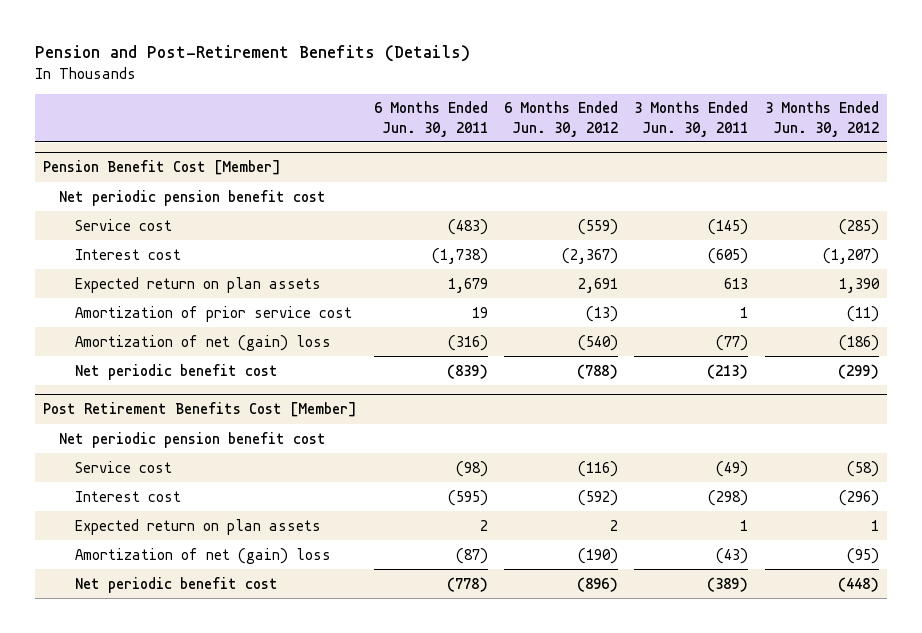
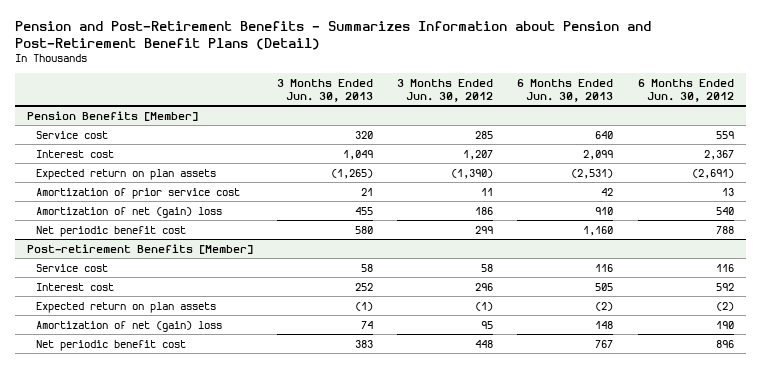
- Pension and Post-Retirement Benefits (Details)
+ Pension and Post-Retirement Benefits - Summarizes Information about Pension and Post-Retirement Benefit Plans (Detail)
- | 6 Months Ended Jun. 30, 2011 | 6 Months Ended Jun. 30, 2012 | 3 Months Ended Jun. 30, 2011 | 3 Months Ended Jun. 30, 2012
+ | 3 Months Ended Jun. 30, 2013 | 3 Months Ended Jun. 30, 2012 | 6 Months Ended Jun. 30, 2013 | 6 Months Ended Jun. 30, 2012
- Pension Benefit Cost [Member]
- Net periodic pension benefit cost
- Service cost | (483) | (559) | (145) | (285)
- Interest cost | (1,738) | (2,367) | (605) | (1,207)
- Expected return on plan assets | 1,679 | 2,691 | 613 | 1,390
- Amortization of prior service cost | 19 | (13) | 1 | (11)
- Amortization of net (gain) loss | (316) | (540) | (77) | (186)
- Net periodic benefit cost | (839) | (788) | (213) | (299)
- Post Retirement Benefits Cost [Member]
- Net periodic pension benefit cost
- Service cost | (98) | (116) | (49) | (58)
- Interest cost | (595) | (592) | (298) | (296)
- Expected return on plan assets | 2 | 2 | 1 | 1
- Amortization of net (gain) loss | (87) | (190) | (43) | (95)
- Net periodic benefit cost | (778) | (896) | (389) | (448)
+ Pension Benefits [Member]
+ Service cost | 320 | 285 | 640 | 559
+ Interest cost | 1,049 | 1,207 | 2,099 | 2,367
+ Expected return on plan assets | (1,265) | (1,390) | (2,531) | (2,691)
+ Amortization of prior service cost | 21 | 11 | 42 | 13
+ Amortization of net (gain) loss | 455 | 186 | 910 | 540
+ Net periodic benefit cost | 580 | 299 | 1,160 | 788
+ Post-retirement Benefits [Member]
+ Service cost | 58 | 58 | 116 | 116
+ Interest cost | 252 | 296 | 505 | 592
+ Expected return on plan assets | (1) | (1) | (2) | (2)
+ Amortization of net (gain) loss | 74 | 95 | 148 | 190
+ Net periodic benefit cost | 383 | 448 | 767 | 896

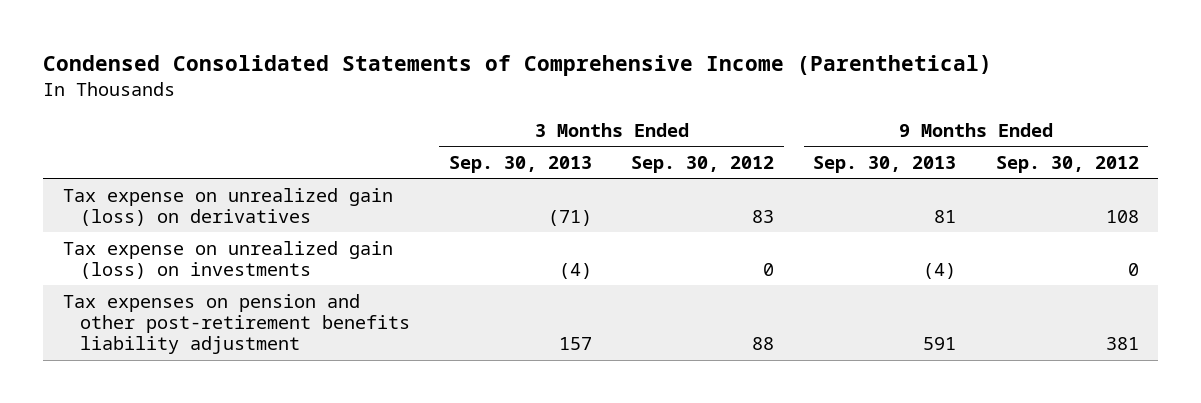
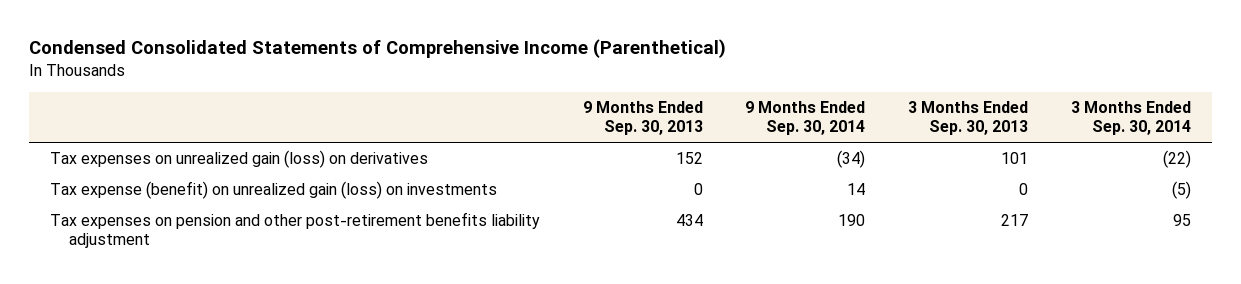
- | 3 Months Ended Sep. 30, 2013 | 3 Months Ended Sep. 30, 2012 | 9 Months Ended Sep. 30, 2013 | 9 Months Ended Sep. 30, 2012
+ | 9 Months Ended Sep. 30, 2013 | 9 Months Ended Sep. 30, 2014 | 3 Months Ended Sep. 30, 2013 | 3 Months Ended Sep. 30, 2014
- Tax expense on unrealized gain (loss) on derivatives | (71) | 83 | 81 | 108
- Tax expense on unrealized gain (loss) on investments | (4) | 0 | (4) | 0
- Tax expenses on pension and other post-retirement benefits liability adjustment | 157 | 88 | 591 | 381
+ Tax expenses on unrealized gain (loss) on derivatives | 152 | (34) | 101 | (22)
+ Tax expense (benefit) on unrealized gain (loss) on investments | 0 | 14 | 0 | (5)
+ Tax expenses on pension and other post-retirement benefits liability adjustment | 434 | 190 | 217 | 95

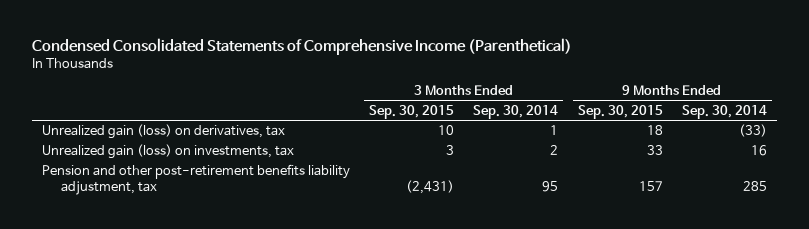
- | 9 Months Ended Sep. 30, 2013 | 9 Months Ended Sep. 30, 2014 | 3 Months Ended Sep. 30, 2013 | 3 Months Ended Sep. 30, 2014
+ | 3 Months Ended Sep. 30, 2015 | 3 Months Ended Sep. 30, 2014 | 9 Months Ended Sep. 30, 2015 | 9 Months Ended Sep. 30, 2014
- Tax expenses on unrealized gain (loss) on derivatives | 152 | (34) | 101 | (22)
- Tax expense (benefit) on unrealized gain (loss) on investments | 0 | 14 | 0 | (5)
- Tax expenses on pension and other post-retirement benefits liability adjustment | 434 | 190 | 217 | 95
+ Unrealized gain (loss) on derivatives, tax | 10 | 1 | 18 | (33)
+ Unrealized gain (loss) on investments, tax | 3 | 2 | 33 | 16
+ Pension and other post-retirement benefits liability adjustment, tax | (2,431) | 95 | 157 | 285

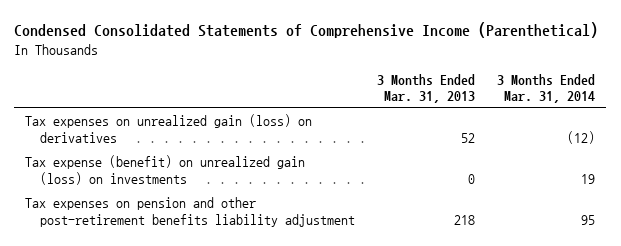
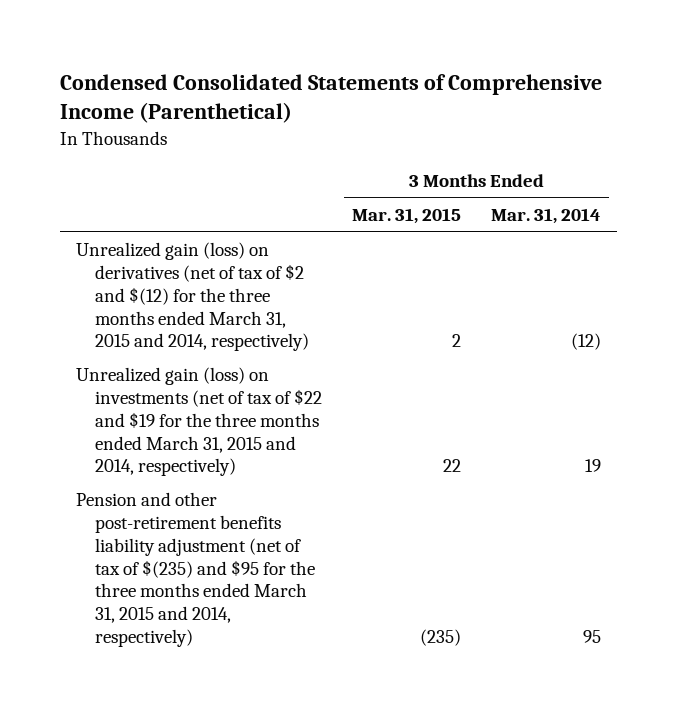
- | 3 Months Ended Mar. 31, 2013 | 3 Months Ended Mar. 31, 2014
+ | 3 Months Ended Mar. 31, 2015 | 3 Months Ended Mar. 31, 2014
- Tax expenses on unrealized gain (loss) on derivatives | 52 | (12)
- Tax expense (benefit) on unrealized gain (loss) on investments | 0 | 19
- Tax expenses on pension and other post-retirement benefits liability adjustment | 218 | 95
+ Unrealized gain (loss) on derivatives (net of tax of $2 and $(12) for the three months ended March 31, 2015 and 2014, respectively) | 2 | (12)
+ Unrealized gain (loss) on investments (net of tax of $22 and $19 for the three months ended March 31, 2015 and 2014, respectively) | 22 | 19
+ Pension and other post-retirement benefits liability adjustment (net of tax of $(235) and $95 for the three months ended March 31, 2015 and 2014, respectively) | (235) | 95

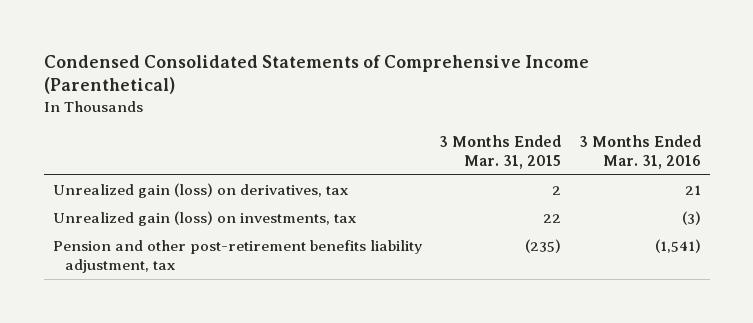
- | 3 Months Ended Mar. 31, 2015 | 3 Months Ended Mar. 31, 2014
+ | 3 Months Ended Mar. 31, 2015 | 3 Months Ended Mar. 31, 2016
- Unrealized gain (loss) on derivatives (net of tax of $2 and $(12) for the three months ended March 31, 2015 and 2014, respectively) | 2 | (12)
- Unrealized gain (loss) on investments (net of tax of $22 and $19 for the three months ended March 31, 2015 and 2014, respectively) | 22 | 19
- Pension and other post-retirement benefits liability adjustment (net of tax of $(235) and $95 for the three months ended March 31, 2015 and 2014, respectively) | (235) | 95
+ Unrealized gain (loss) on derivatives, tax | 2 | 21
+ Unrealized gain (loss) on investments, tax | 22 | (3)
+ Pension and other post-retirement benefits liability adjustment, tax | (235) | (1,541)

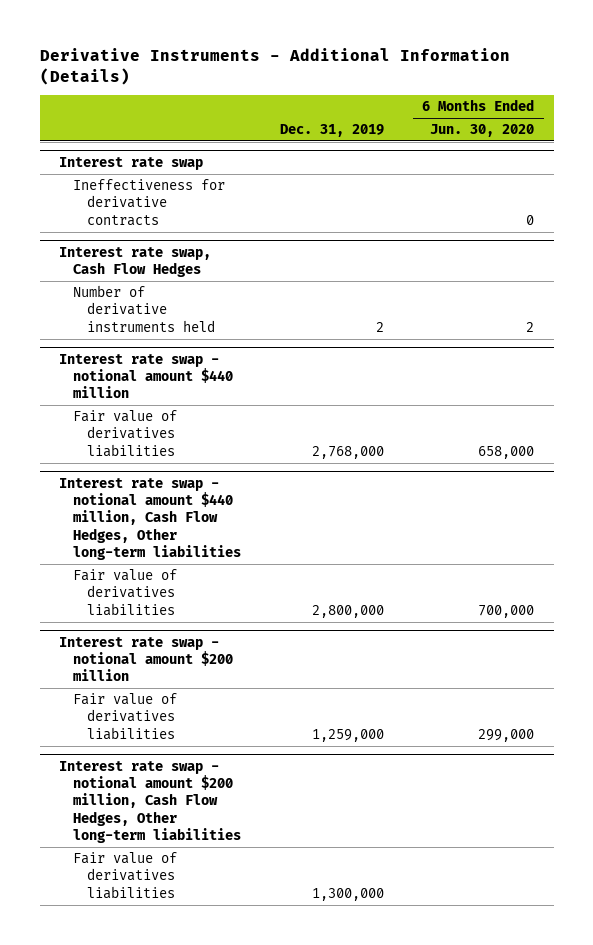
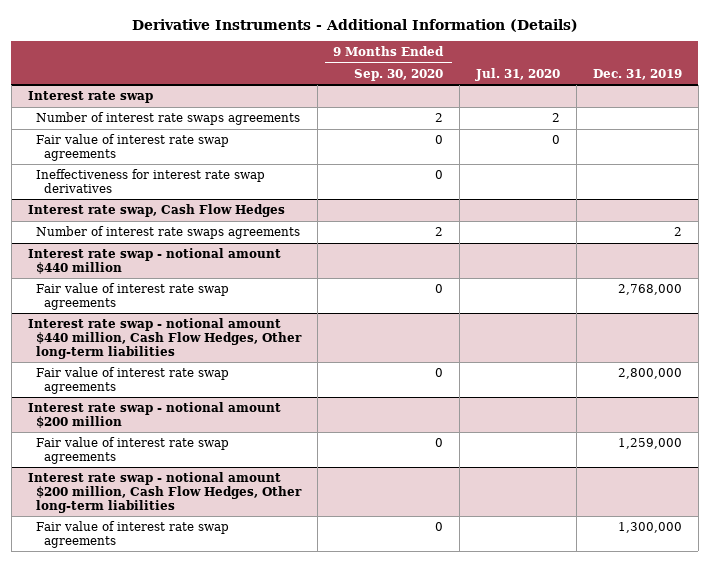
- | Dec. 31, 2019 | 6 Months Ended Jun. 30, 2020
+ | 9 Months Ended Sep. 30, 2020 | Jul. 31, 2020 | Dec. 31, 2019
@ Interest rate swap
- Ineffectiveness for derivative contracts | | 0
+ Number of interest rate swaps agreements | 2 | 2 |
+ Fair value of interest rate swap agreements | 0 | 0 |
+ Ineffectiveness for interest rate swap derivatives | 0 | |
@ Interest rate swap, Cash Flow Hedges
- Number of derivative instruments held | 2 | 2
+ Number of interest rate swaps agreements | 2 | | 2
@ Interest rate swap - notional amount $440 million
- Fair value of derivatives liabilities | 2,768,000 | 658,000
+ Fair value of interest rate swap agreements | 0 | | 2,768,000
@ Interest rate swap - notional amount $440 million, Cash Flow Hedges, Other long-term liabilities
- Fair value of derivatives liabilities | 2,800,000 | 700,000
+ Fair value of interest rate swap agreements | 0 | | 2,800,000
@ Interest rate swap - notional amount $200 million
- Fair value of derivatives liabilities | 1,259,000 | 299,000
+ Fair value of interest rate swap agreements | 0 | | 1,259,000
@ Interest rate swap - notional amount $200 million, Cash Flow Hedges, Other long-term liabilities
- Fair value of derivatives liabilities | 1,300,000 |
+ Fair value of interest rate swap agreements | 0 | | 1,300,000

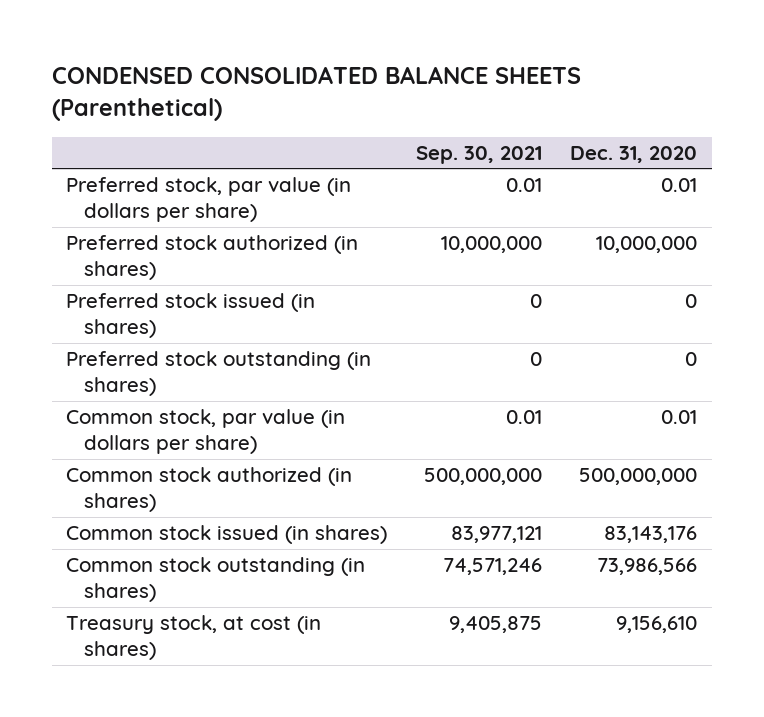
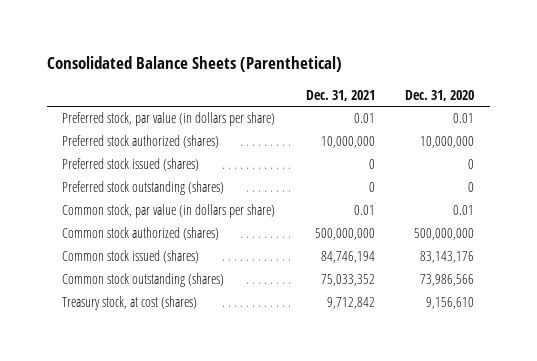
- CONDENSED CONSOLIDATED BALANCE SHEETS (Parenthetical)
+ Consolidated Balance Sheets (Parenthetical)
- | Sep. 30, 2021 | Dec. 31, 2020
+ | Dec. 31, 2021 | Dec. 31, 2020
- Preferred stock authorized (in shares) | 10,000,000 | 10,000,000
- Preferred stock issued (in shares) | 0 | 0
- Preferred stock outstanding (in shares) | 0 | 0
+ Preferred stock authorized (shares) | 10,000,000 | 10,000,000
+ Preferred stock issued (shares) | 0 | 0
+ Preferred stock outstanding (shares) | 0 | 0
- Common stock authorized (in shares) | 500,000,000 | 500,000,000
- Common stock issued (in shares) | 83,977,121 | 83,143,176
- Common stock outstanding (in shares) | 74,571,246 | 73,986,566
- Treasury stock, at cost (in shares) | 9,405,875 | 9,156,610
+ Common stock authorized (shares) | 500,000,000 | 500,000,000
+ Common stock issued (shares) | 84,746,194 | 83,143,176
+ Common stock outstanding (shares) | 75,033,352 | 73,986,566
+ Treasury stock, at cost (shares) | 9,712,842 | 9,156,610

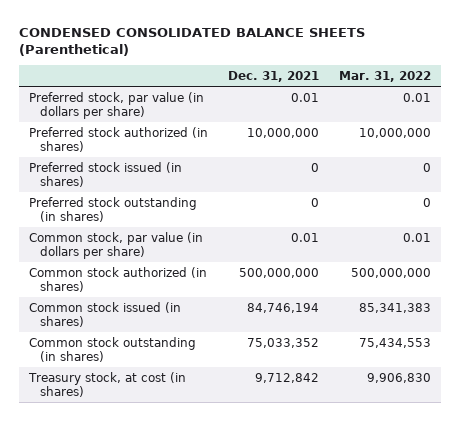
- Consolidated Balance Sheets (Parenthetical)
+ CONDENSED CONSOLIDATED BALANCE SHEETS (Parenthetical)
- | Dec. 31, 2021 | Dec. 31, 2020
+ | Dec. 31, 2021 | Mar. 31, 2022
- Preferred stock authorized (shares) | 10,000,000 | 10,000,000
- Preferred stock issued (shares) | 0 | 0
- Preferred stock outstanding (shares) | 0 | 0
+ Preferred stock authorized (in shares) | 10,000,000 | 10,000,000
+ Preferred stock issued (in shares) | 0 | 0
+ Preferred stock outstanding (in shares) | 0 | 0
- Common stock authorized (shares) | 500,000,000 | 500,000,000
- Common stock issued (shares) | 84,746,194 | 83,143,176
- Common stock outstanding (shares) | 75,033,352 | 73,986,566
- Treasury stock, at cost (shares) | 9,712,842 | 9,156,610
+ Common stock authorized (in shares) | 500,000,000 | 500,000,000
+ Common stock issued (in shares) | 84,746,194 | 85,341,383
+ Common stock outstanding (in shares) | 75,033,352 | 75,434,553
+ Treasury stock, at cost (in shares) | 9,712,842 | 9,906,830

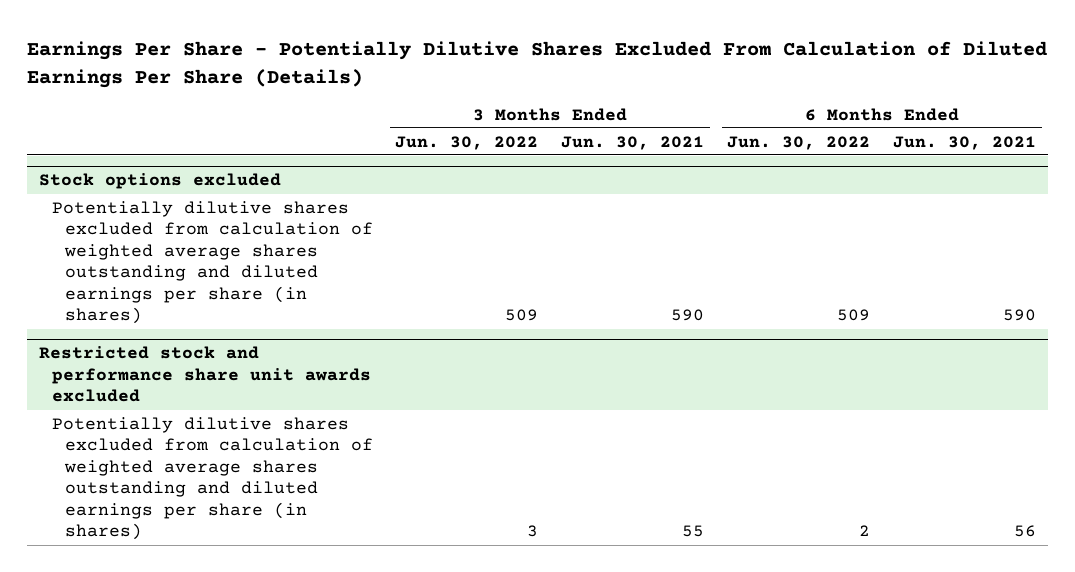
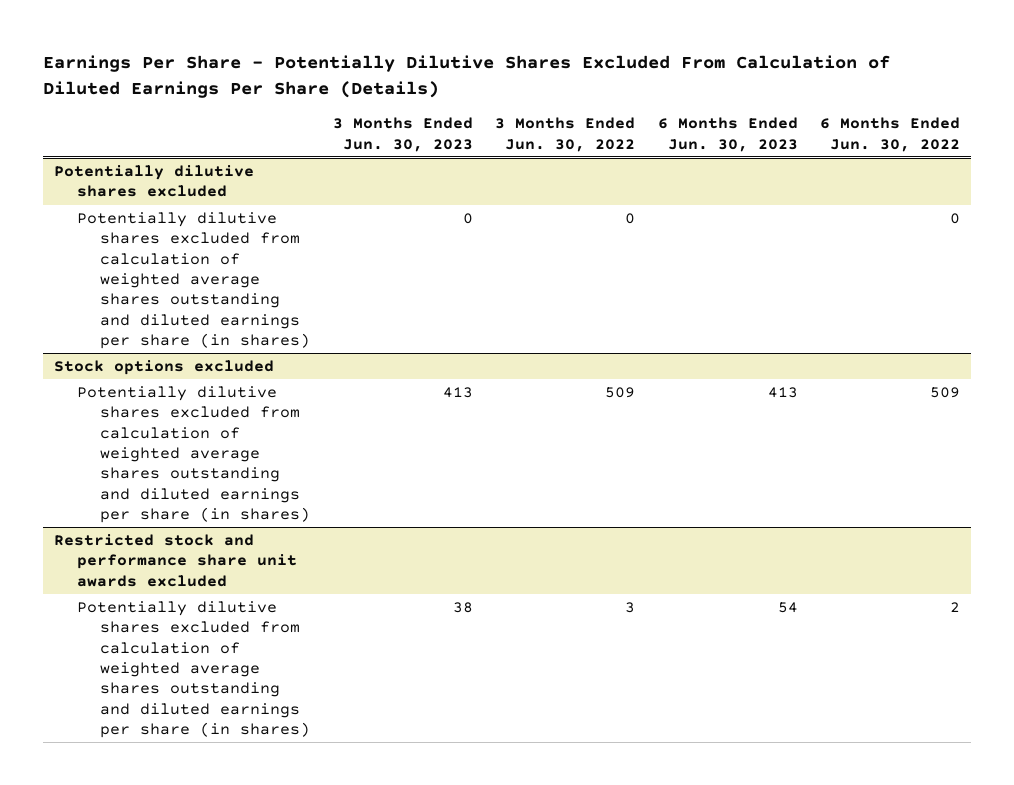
- | 3 Months Ended Jun. 30, 2022 | 3 Months Ended Jun. 30, 2021 | 6 Months Ended Jun. 30, 2022 | 6 Months Ended Jun. 30, 2021
+ | 3 Months Ended Jun. 30, 2023 | 3 Months Ended Jun. 30, 2022 | 6 Months Ended Jun. 30, 2023 | 6 Months Ended Jun. 30, 2022
+ Potentially dilutive shares excluded
+ Potentially dilutive shares excluded from calculation of weighted average shares outstanding and diluted earnings per share (in shares) | 0 | 0 | | 0

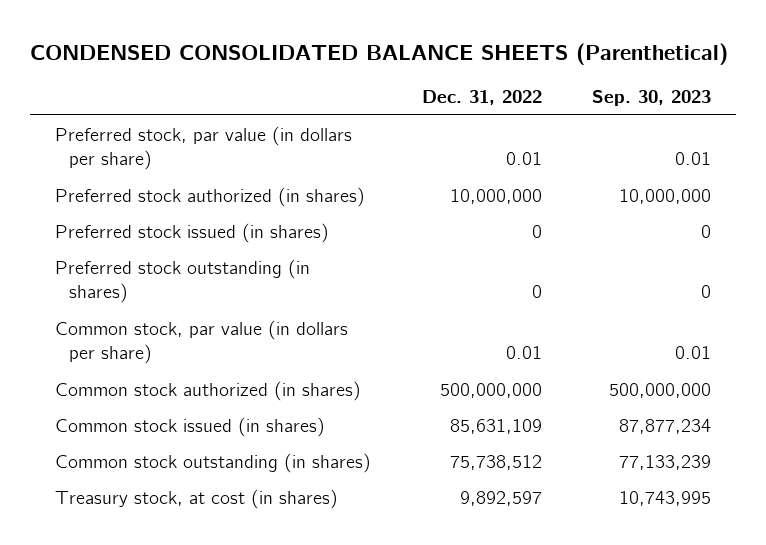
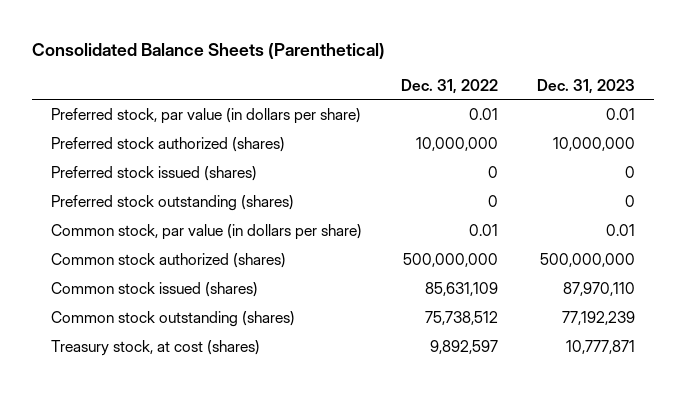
- CONDENSED CONSOLIDATED BALANCE SHEETS (Parenthetical)
+ Consolidated Balance Sheets (Parenthetical)
- | Dec. 31, 2022 | Sep. 30, 2023
+ | Dec. 31, 2022 | Dec. 31, 2023
- Preferred stock authorized (in shares) | 10,000,000 | 10,000,000
- Preferred stock issued (in shares) | 0 | 0
- Preferred stock outstanding (in shares) | 0 | 0
+ Preferred stock authorized (shares) | 10,000,000 | 10,000,000
+ Preferred stock issued (shares) | 0 | 0
+ Preferred stock outstanding (shares) | 0 | 0
- Common stock authorized (in shares) | 500,000,000 | 500,000,000
- Common stock issued (in shares) | 85,631,109 | 87,877,234
- Common stock outstanding (in shares) | 75,738,512 | 77,133,239
- Treasury stock, at cost (in shares) | 9,892,597 | 10,743,995
+ Common stock authorized (shares) | 500,000,000 | 500,000,000
+ Common stock issued (shares) | 85,631,109 | 87,970,110
+ Common stock outstanding (shares) | 75,738,512 | 77,192,239
+ Treasury stock, at cost (shares) | 9,892,597 | 10,777,871

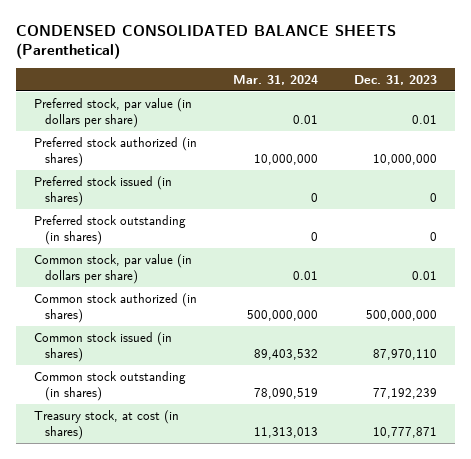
- Consolidated Balance Sheets (Parenthetical)
+ CONDENSED CONSOLIDATED BALANCE SHEETS (Parenthetical)
- | Dec. 31, 2022 | Dec. 31, 2023
+ | Mar. 31, 2024 | Dec. 31, 2023
- Preferred stock authorized (shares) | 10,000,000 | 10,000,000
- Preferred stock issued (shares) | 0 | 0
- Preferred stock outstanding (shares) | 0 | 0
+ Preferred stock authorized (in shares) | 10,000,000 | 10,000,000
+ Preferred stock issued (in shares) | 0 | 0
+ Preferred stock outstanding (in shares) | 0 | 0
- Common stock authorized (shares) | 500,000,000 | 500,000,000
- Common stock issued (shares) | 85,631,109 | 87,970,110
- Common stock outstanding (shares) | 75,738,512 | 77,192,239
- Treasury stock, at cost (shares) | 9,892,597 | 10,777,871
+ Common stock authorized (in shares) | 500,000,000 | 500,000,000
+ Common stock issued (in shares) | 89,403,532 | 87,970,110
+ Common stock outstanding (in shares) | 78,090,519 | 77,192,239
+ Treasury stock, at cost (in shares) | 11,313,013 | 10,777,871

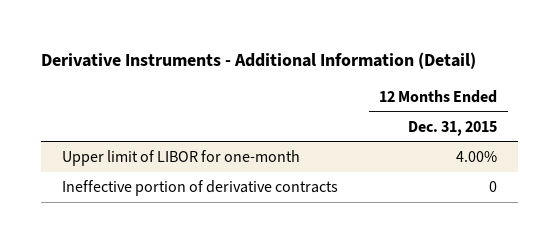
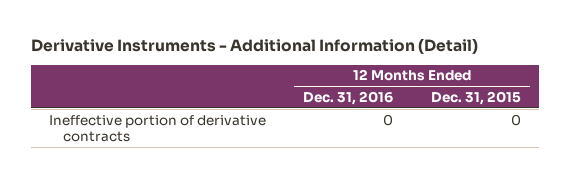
- | 12 Months Ended Dec. 31, 2015
+ | 12 Months Ended Dec. 31, 2016 | 12 Months Ended Dec. 31, 2015
- Upper limit of LIBOR for one-month | 4.00%

